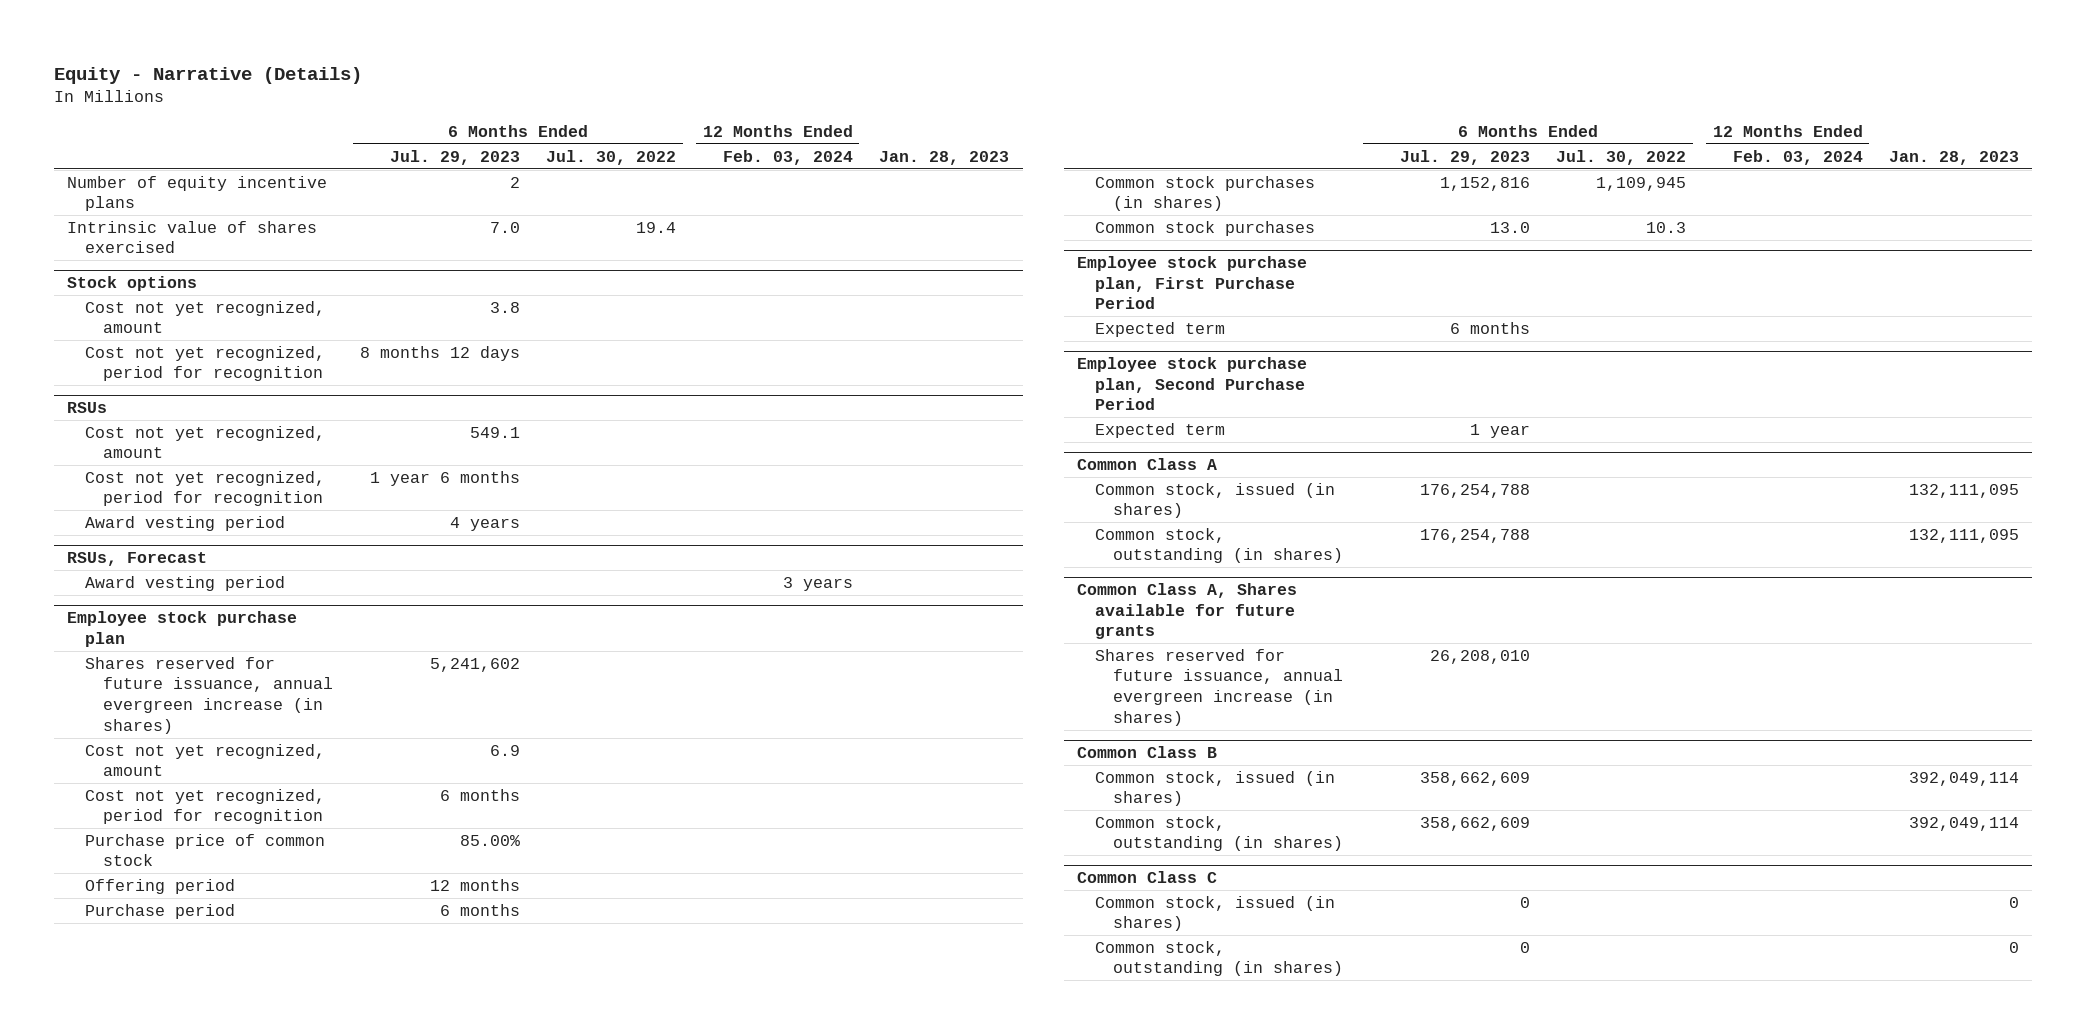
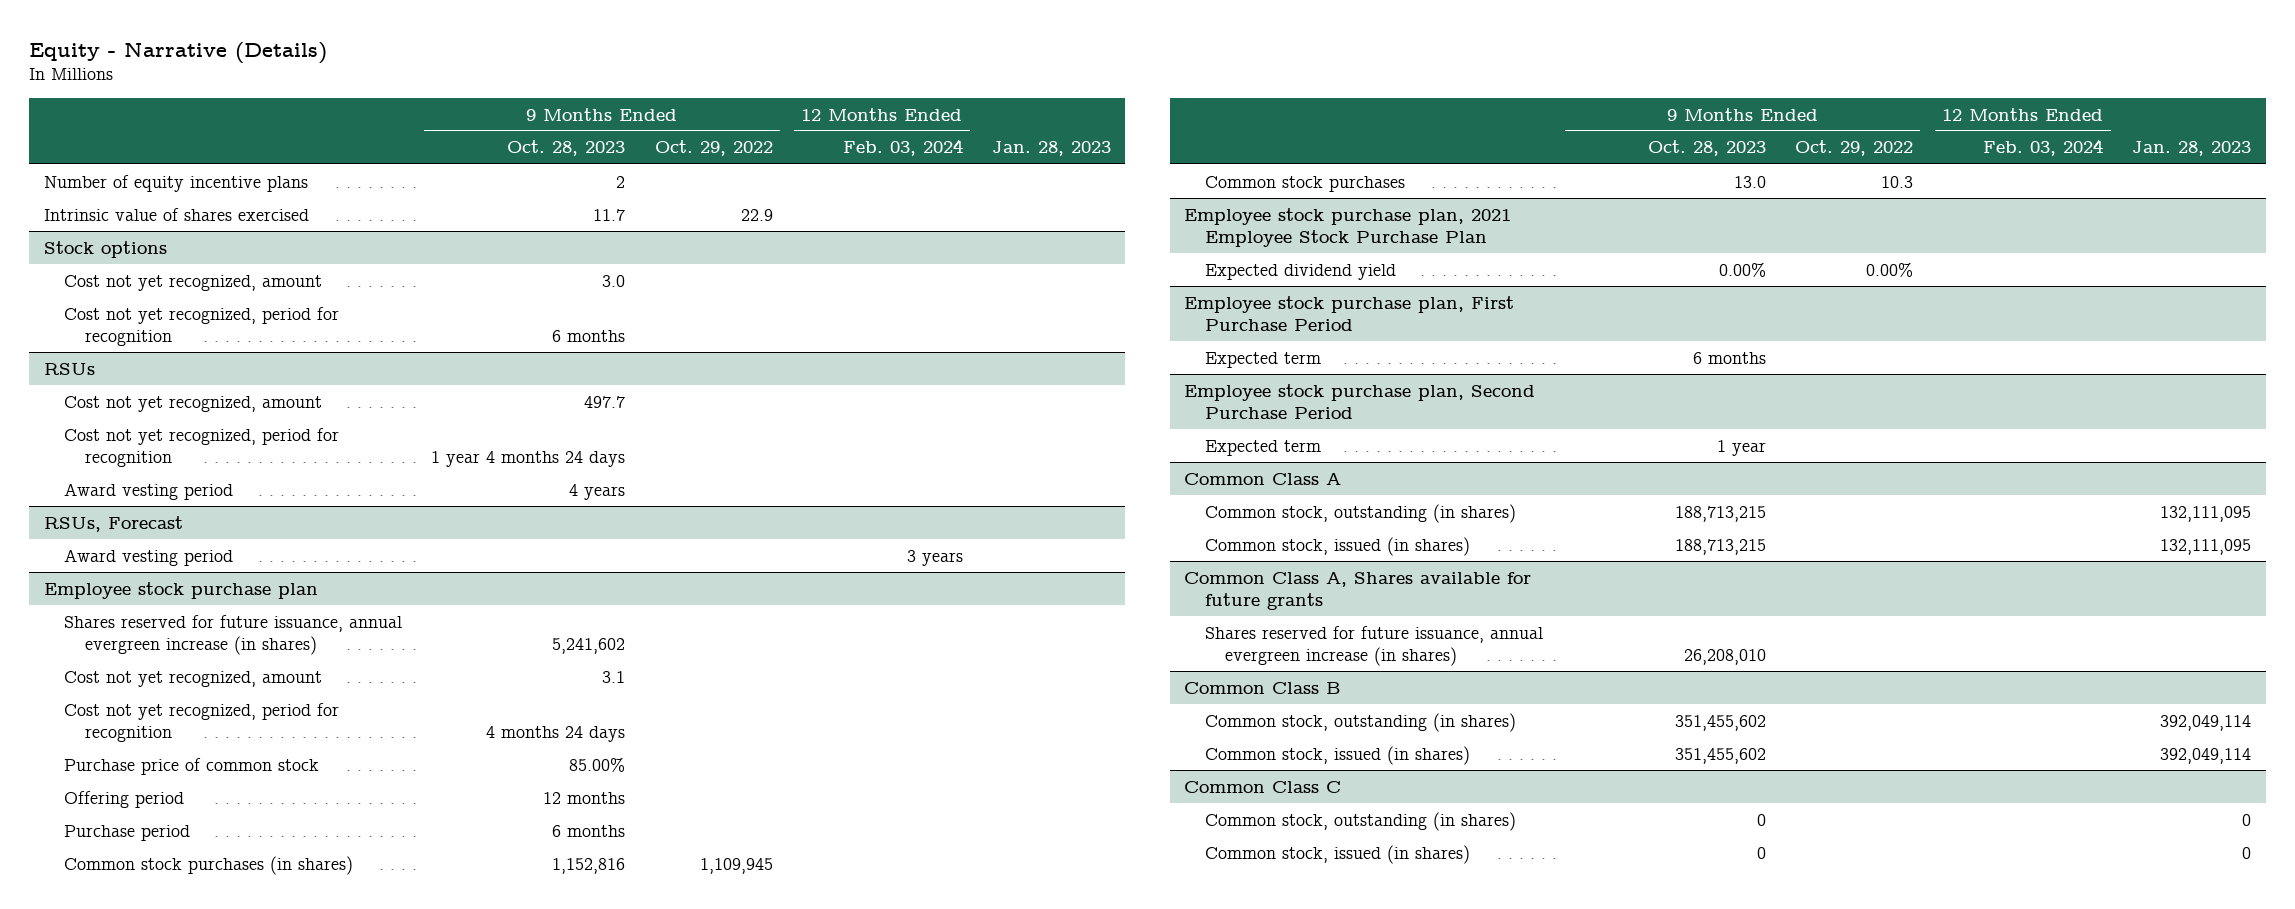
- | 6 Months Ended Jul. 29, 2023 | 6 Months Ended Jul. 30, 2022 | 12 Months Ended Feb. 03, 2024 | Jan. 28, 2023
+ | 9 Months Ended Oct. 28, 2023 | 9 Months Ended Oct. 29, 2022 | 12 Months Ended Feb. 03, 2024 | Jan. 28, 2023
+ Employee stock purchase plan, 2021 Employee Stock Purchase Plan
+ Expected dividend yield | 0.00% | 0.00% | |
@ Common Class A
moved down: Common stock, issued (in shares) | 188,713,215 | | | 132,111,095
@ Common Class B
moved down: Common stock, issued (in shares) | 351,455,602 | | | 392,049,114
@ Common Class C
moved down: Common stock, issued (in shares) | 0 | | | 0

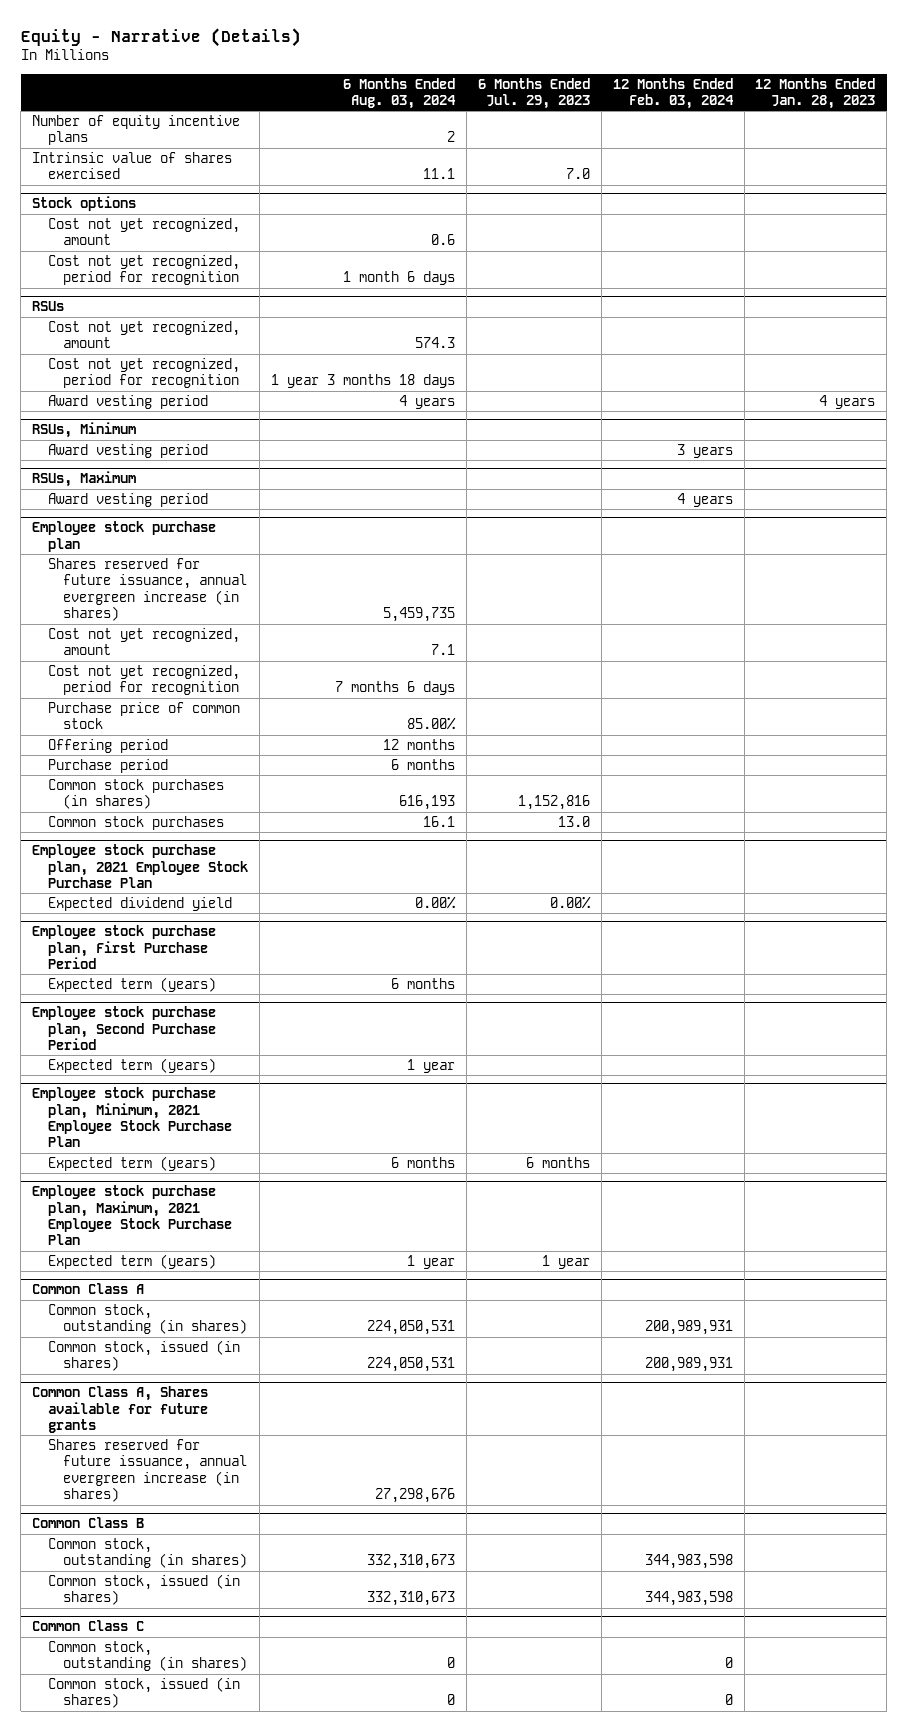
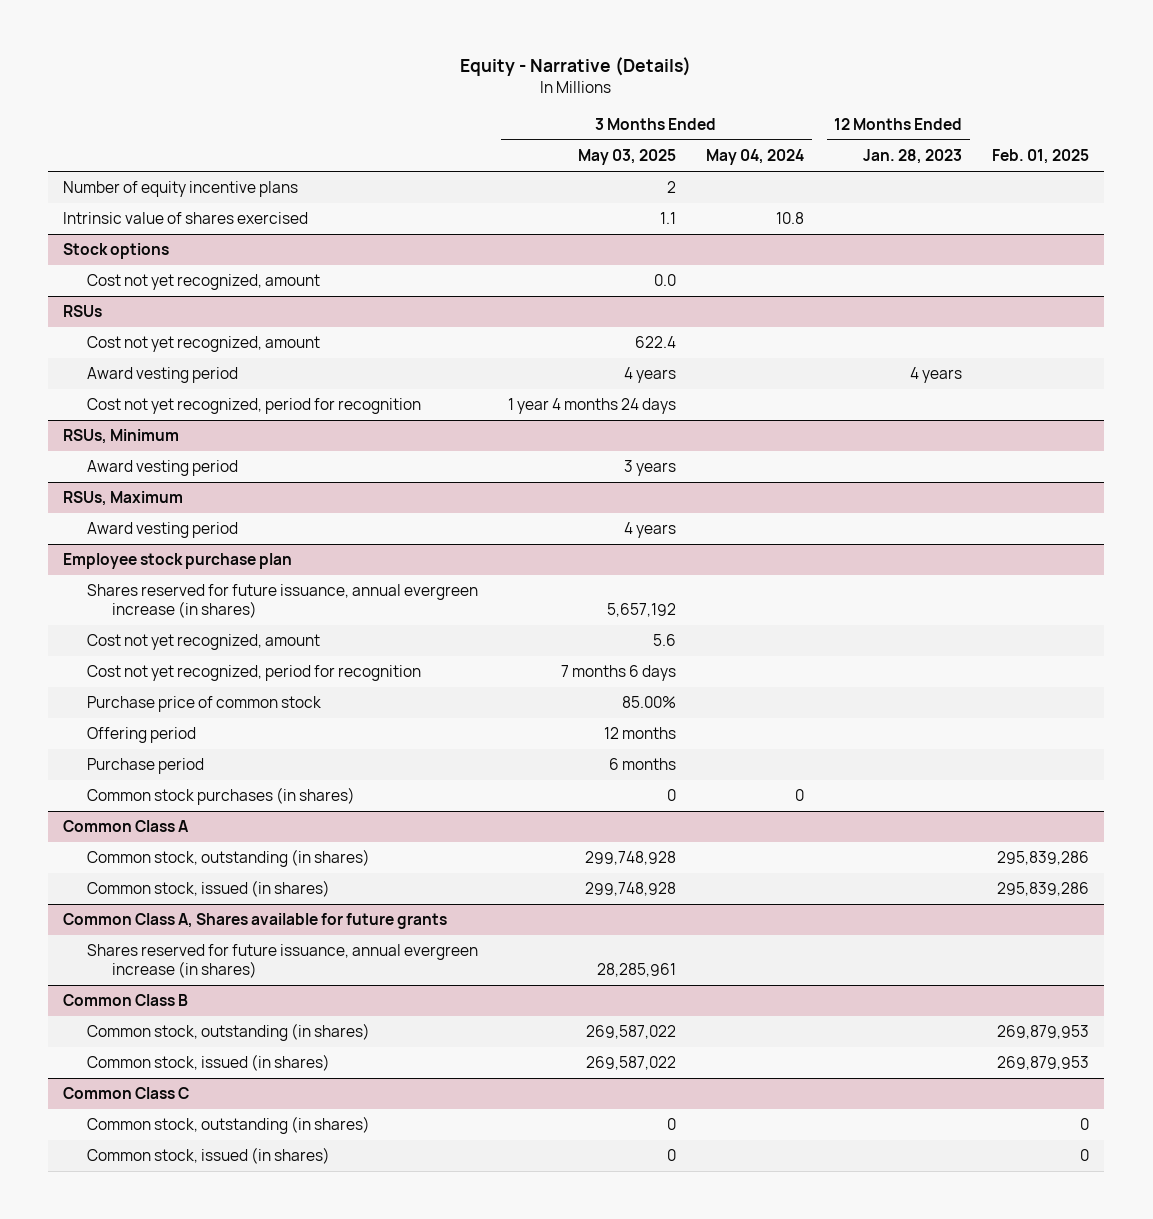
- | 6 Months Ended Aug. 03, 2024 | 6 Months Ended Jul. 29, 2023 | 12 Months Ended Feb. 03, 2024 | 12 Months Ended Jan. 28, 2023
+ | 3 Months Ended May 03, 2025 | 3 Months Ended May 04, 2024 | 12 Months Ended Jan. 28, 2023 | Feb. 01, 2025
@ Stock options
- Cost not yet recognized, period for recognition | 1 month 6 days | | |
@ RSUs
moved down: Cost not yet recognized, period for recognition | 1 year 4 months 24 days | | |
@ Employee stock purchase plan
- Common stock purchases | 16.1 | 13.0 | |
- Employee stock purchase plan, 2021 Employee Stock Purchase Plan
- Expected dividend yield | 0.00% | 0.00% | |
- Employee stock purchase plan, First Purchase Period
- Expected term (years) | 6 months | | |
- Employee stock purchase plan, Second Purchase Period
- Expected term (years) | 1 year | | |
- Employee stock purchase plan, Minimum, 2021 Employee Stock Purchase Plan
- Expected term (years) | 6 months | 6 months | |
- Employee stock purchase plan, Maximum, 2021 Employee Stock Purchase Plan
- Expected term (years) | 1 year | 1 year | |

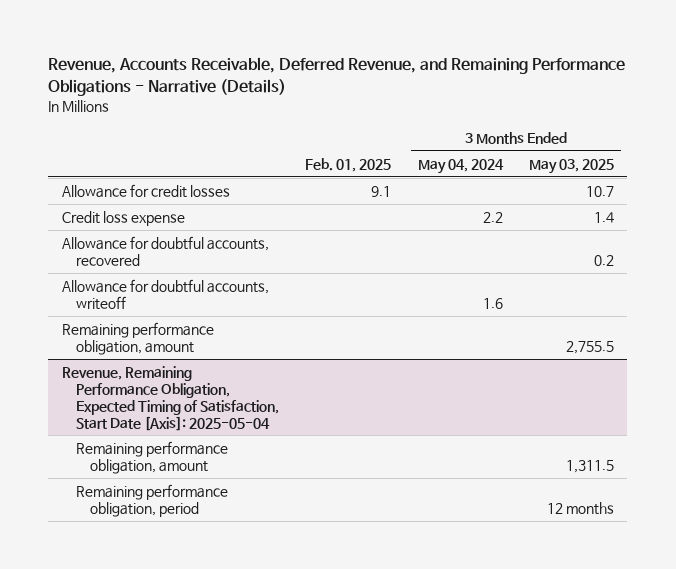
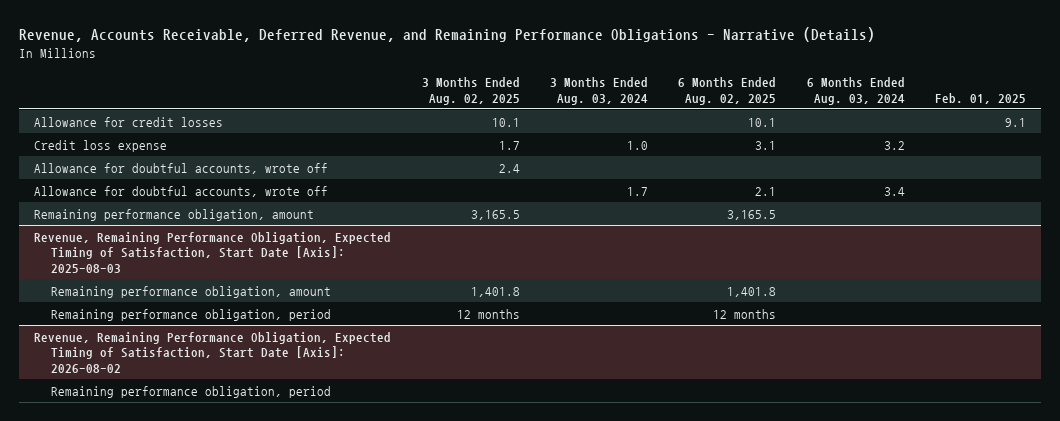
- | Feb. 01, 2025 | 3 Months Ended May 04, 2024 | 3 Months Ended May 03, 2025
+ | 3 Months Ended Aug. 02, 2025 | 3 Months Ended Aug. 03, 2024 | 6 Months Ended Aug. 02, 2025 | 6 Months Ended Aug. 03, 2024 | Feb. 01, 2025
- Allowance for doubtful accounts, recovered | | | 0.2
- Allowance for doubtful accounts, writeoff | | 1.6 |
+ Allowance for doubtful accounts, wrote off | 2.4 | | | |
+ Allowance for doubtful accounts, wrote off | | 1.7 | 2.1 | 3.4 |
- Revenue, Remaining Performance Obligation, Expected Timing of Satisfaction, Start Date [Axis]: 2025-05-04
- Remaining performance obligation, amount | | | 1,311.5
- Remaining performance obligation, period | | | 12 months
+ Revenue, Remaining Performance Obligation, Expected Timing of Satisfaction, Start Date [Axis]: 2025-08-03
+ Remaining performance obligation, amount | 1,401.8 | | 1,401.8 | |
+ Remaining performance obligation, period | 12 months | | 12 months | |
+ Revenue, Remaining Performance Obligation, Expected Timing of Satisfaction, Start Date [Axis]: 2026-08-02
+ Remaining performance obligation, period

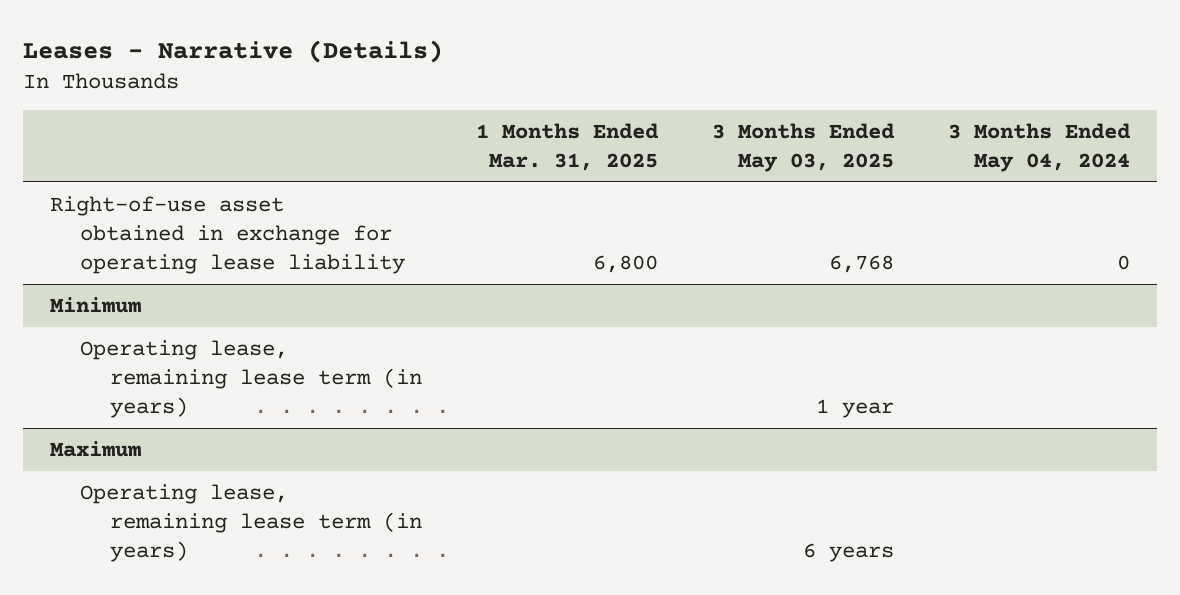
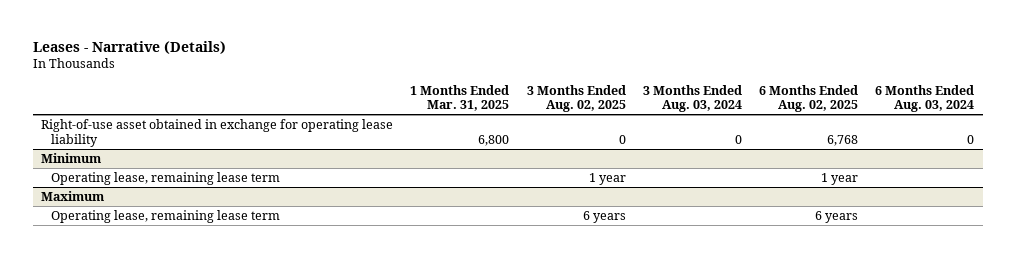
- | 1 Months Ended Mar. 31, 2025 | 3 Months Ended May 03, 2025 | 3 Months Ended May 04, 2024
+ | 1 Months Ended Mar. 31, 2025 | 3 Months Ended Aug. 02, 2025 | 3 Months Ended Aug. 03, 2024 | 6 Months Ended Aug. 02, 2025 | 6 Months Ended Aug. 03, 2024
@ Minimum
- Operating lease, remaining lease term (in years) | | 1 year |
+ Operating lease, remaining lease term | | 1 year | | 1 year |
@ Maximum
- Operating lease, remaining lease term (in years) | | 6 years |
+ Operating lease, remaining lease term | | 6 years | | 6 years |

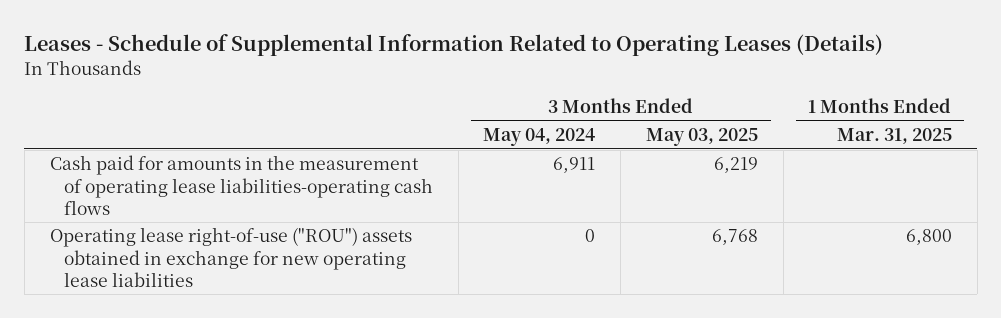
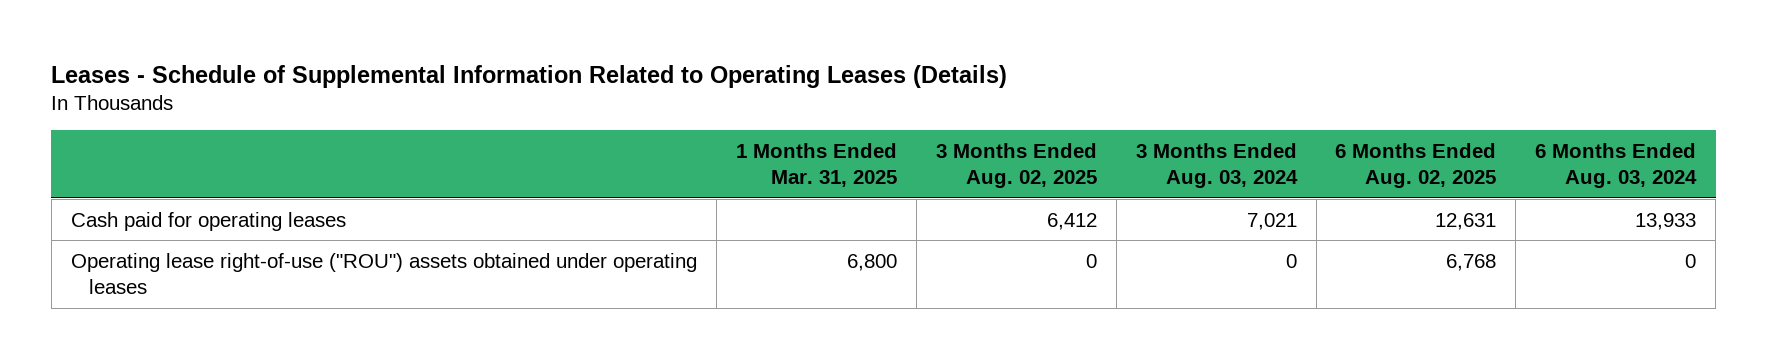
- | 3 Months Ended May 04, 2024 | 3 Months Ended May 03, 2025 | 1 Months Ended Mar. 31, 2025
+ | 1 Months Ended Mar. 31, 2025 | 3 Months Ended Aug. 02, 2025 | 3 Months Ended Aug. 03, 2024 | 6 Months Ended Aug. 02, 2025 | 6 Months Ended Aug. 03, 2024
- Cash paid for amounts in the measurement of operating lease liabilities-operating cash flows | 6,911 | 6,219 |
- Operating lease right-of-use ("ROU") assets obtained in exchange for new operating lease liabilities | 0 | 6,768 | 6,800
+ Cash paid for operating leases | | 6,412 | 7,021 | 12,631 | 13,933
+ Operating lease right-of-use ("ROU") assets obtained under operating leases | 6,800 | 0 | 0 | 6,768 | 0

